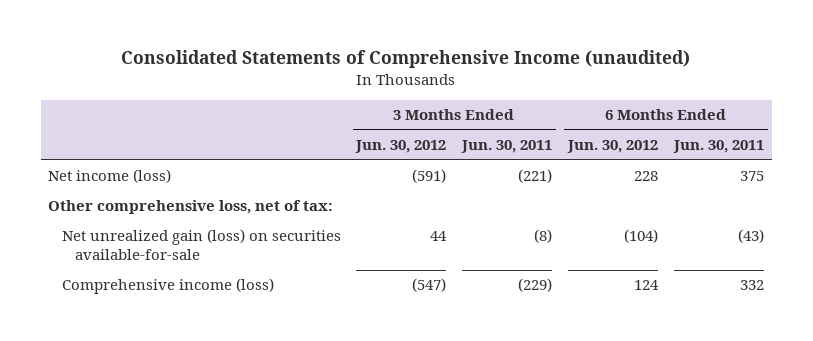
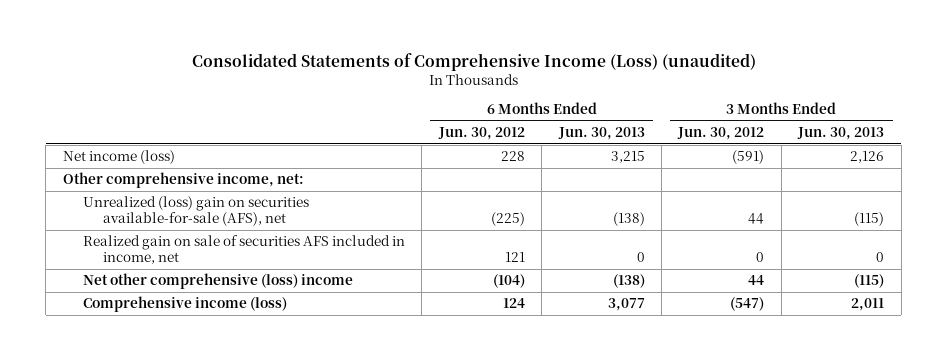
- Consolidated Statements of Comprehensive Income (unaudited)
+ Consolidated Statements of Comprehensive Income (Loss) (unaudited)
- | 3 Months Ended Jun. 30, 2012 | 3 Months Ended Jun. 30, 2011 | 6 Months Ended Jun. 30, 2012 | 6 Months Ended Jun. 30, 2011
+ | 6 Months Ended Jun. 30, 2012 | 6 Months Ended Jun. 30, 2013 | 3 Months Ended Jun. 30, 2012 | 3 Months Ended Jun. 30, 2013
- Other comprehensive loss, net of tax:
- Net unrealized gain (loss) on securities available-for-sale | 44 | (8) | (104) | (43)
+ Other comprehensive income, net:
+ Unrealized (loss) gain on securities available-for-sale (AFS), net | (225) | (138) | 44 | (115)
+ Realized gain on sale of securities AFS included in income, net | 121 | 0 | 0 | 0
+ Net other comprehensive (loss) income | (104) | (138) | 44 | (115)

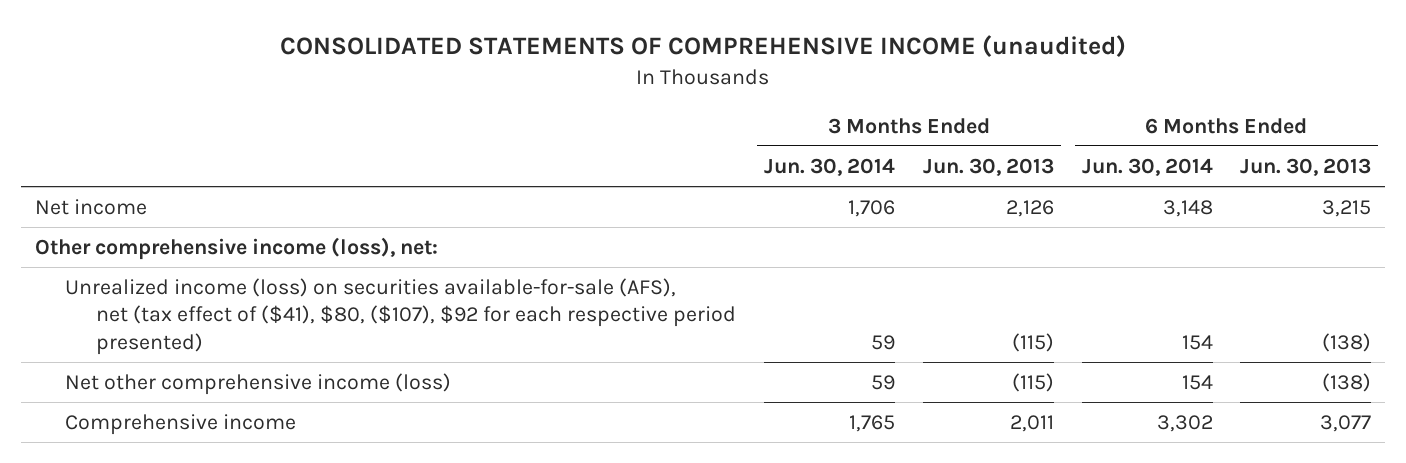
- Consolidated Statements of Comprehensive Income (Loss) (unaudited)
+ CONSOLIDATED STATEMENTS OF COMPREHENSIVE INCOME (unaudited)
- | 6 Months Ended Jun. 30, 2012 | 6 Months Ended Jun. 30, 2013 | 3 Months Ended Jun. 30, 2012 | 3 Months Ended Jun. 30, 2013
+ | 3 Months Ended Jun. 30, 2014 | 3 Months Ended Jun. 30, 2013 | 6 Months Ended Jun. 30, 2014 | 6 Months Ended Jun. 30, 2013
- Net income (loss) | 228 | 3,215 | (591) | 2,126
- Other comprehensive income, net:
- Unrealized (loss) gain on securities available-for-sale (AFS), net | (225) | (138) | 44 | (115)
- Realized gain on sale of securities AFS included in income, net | 121 | 0 | 0 | 0
- Net other comprehensive (loss) income | (104) | (138) | 44 | (115)
- Comprehensive income (loss) | 124 | 3,077 | (547) | 2,011
+ Net income | 1,706 | 2,126 | 3,148 | 3,215
+ Other comprehensive income (loss), net:
+ Unrealized income (loss) on securities available-for-sale (AFS), net (tax effect of ($41), $80, ($107), $92 for each respective period presented) | 59 | (115) | 154 | (138)
+ Net other comprehensive income (loss) | 59 | (115) | 154 | (138)
+ Comprehensive income | 1,765 | 2,011 | 3,302 | 3,077

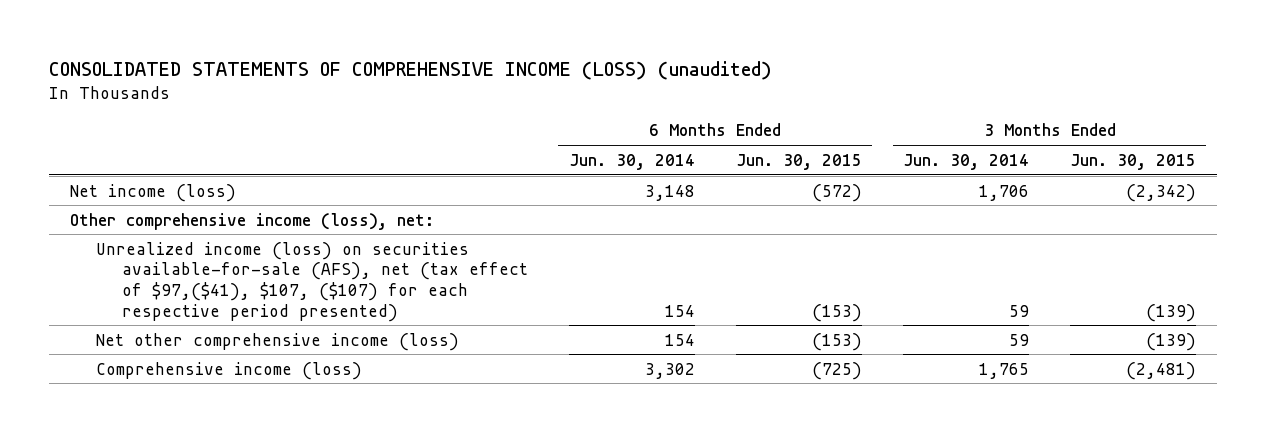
- CONSOLIDATED STATEMENTS OF COMPREHENSIVE INCOME (unaudited)
+ CONSOLIDATED STATEMENTS OF COMPREHENSIVE INCOME (LOSS) (unaudited)
- | 3 Months Ended Jun. 30, 2014 | 3 Months Ended Jun. 30, 2013 | 6 Months Ended Jun. 30, 2014 | 6 Months Ended Jun. 30, 2013
+ | 6 Months Ended Jun. 30, 2014 | 6 Months Ended Jun. 30, 2015 | 3 Months Ended Jun. 30, 2014 | 3 Months Ended Jun. 30, 2015
- Net income | 1,706 | 2,126 | 3,148 | 3,215
+ Net income (loss) | 3,148 | (572) | 1,706 | (2,342)
- Unrealized income (loss) on securities available-for-sale (AFS), net (tax effect of ($41), $80, ($107), $92 for each respective period presented) | 59 | (115) | 154 | (138)
+ Unrealized income (loss) on securities available-for-sale (AFS), net (tax effect of $97,($41), $107, ($107) for each respective period presented) | 154 | (153) | 59 | (139)
- Comprehensive income | 1,765 | 2,011 | 3,302 | 3,077
+ Comprehensive income (loss) | 3,302 | (725) | 1,765 | (2,481)

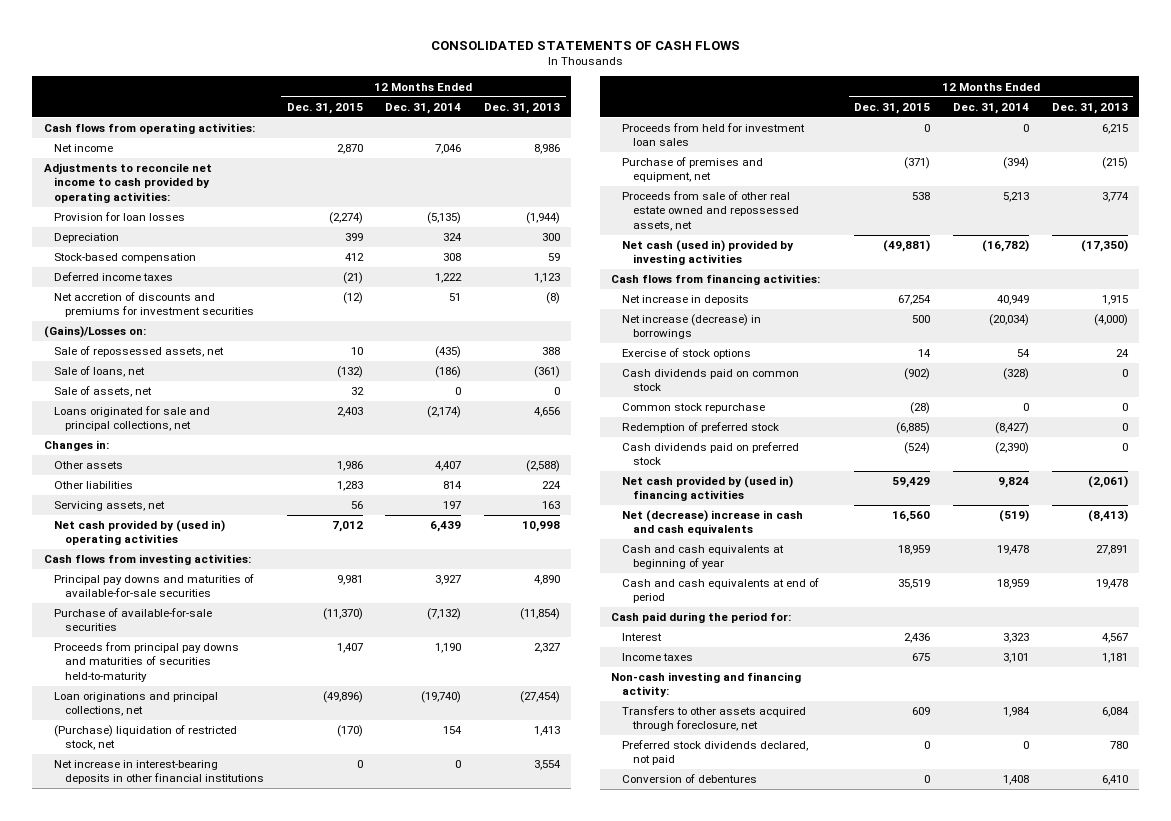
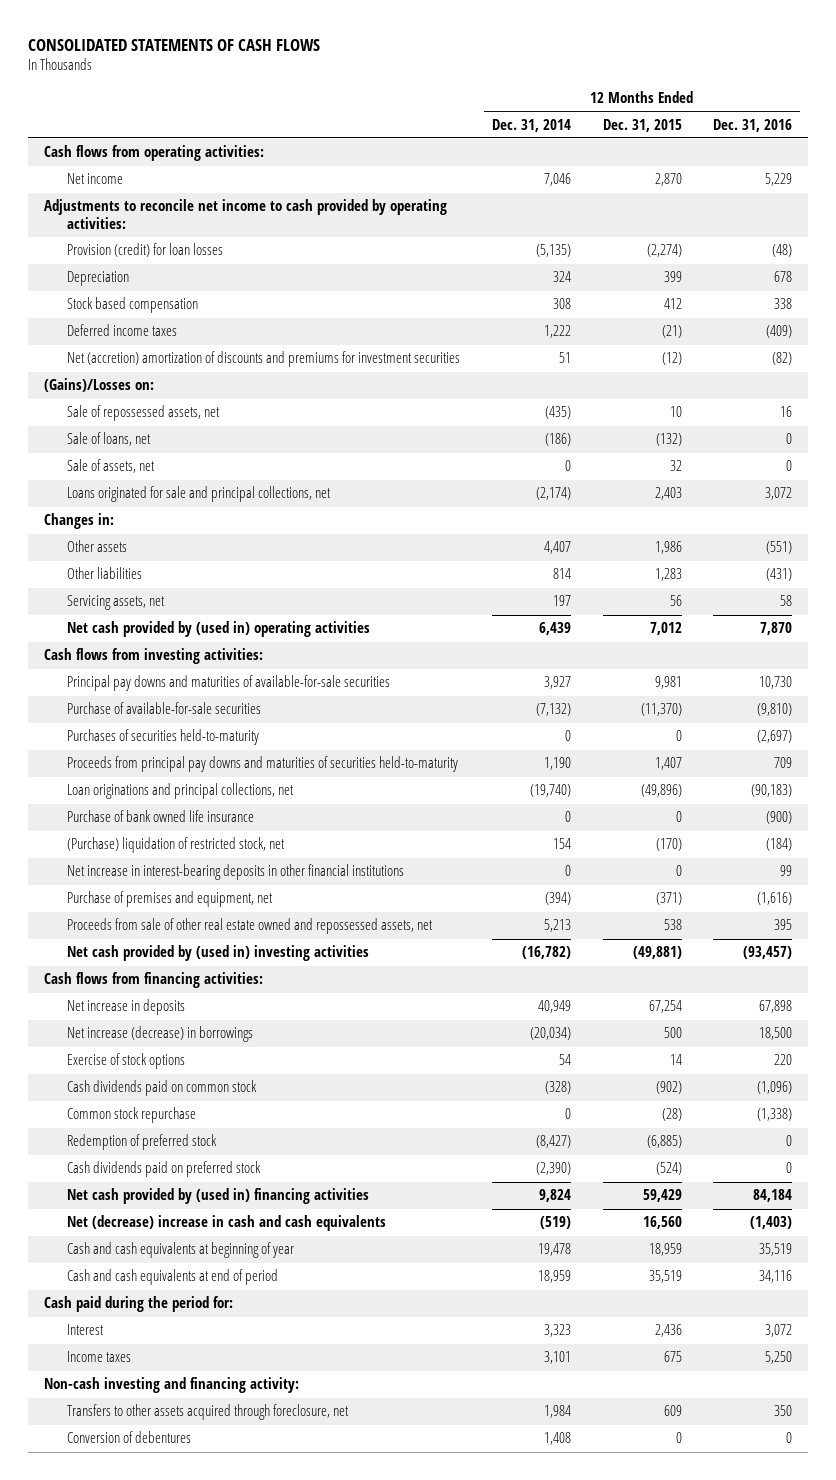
- | 12 Months Ended Dec. 31, 2015 | 12 Months Ended Dec. 31, 2014 | 12 Months Ended Dec. 31, 2013
+ | 12 Months Ended Dec. 31, 2014 | 12 Months Ended Dec. 31, 2015 | 12 Months Ended Dec. 31, 2016
- Provision for loan losses | (2,274) | (5,135) | (1,944)
+ Provision (credit) for loan losses | (5,135) | (2,274) | (48)
- Stock-based compensation | 412 | 308 | 59
+ Stock based compensation | 308 | 412 | 338
- Net accretion of discounts and premiums for investment securities | (12) | 51 | (8)
+ Net (accretion) amortization of discounts and premiums for investment securities | 51 | (12) | (82)
+ Purchases of securities held-to-maturity | 0 | 0 | (2,697)
+ Purchase of bank owned life insurance | 0 | 0 | (900)
- Proceeds from held for investment loan sales | 0 | 0 | 6,215
- Net cash (used in) provided by investing activities | (49,881) | (16,782) | (17,350)
+ Net cash provided by (used in) investing activities | (16,782) | (49,881) | (93,457)
- Preferred stock dividends declared, not paid | 0 | 0 | 780

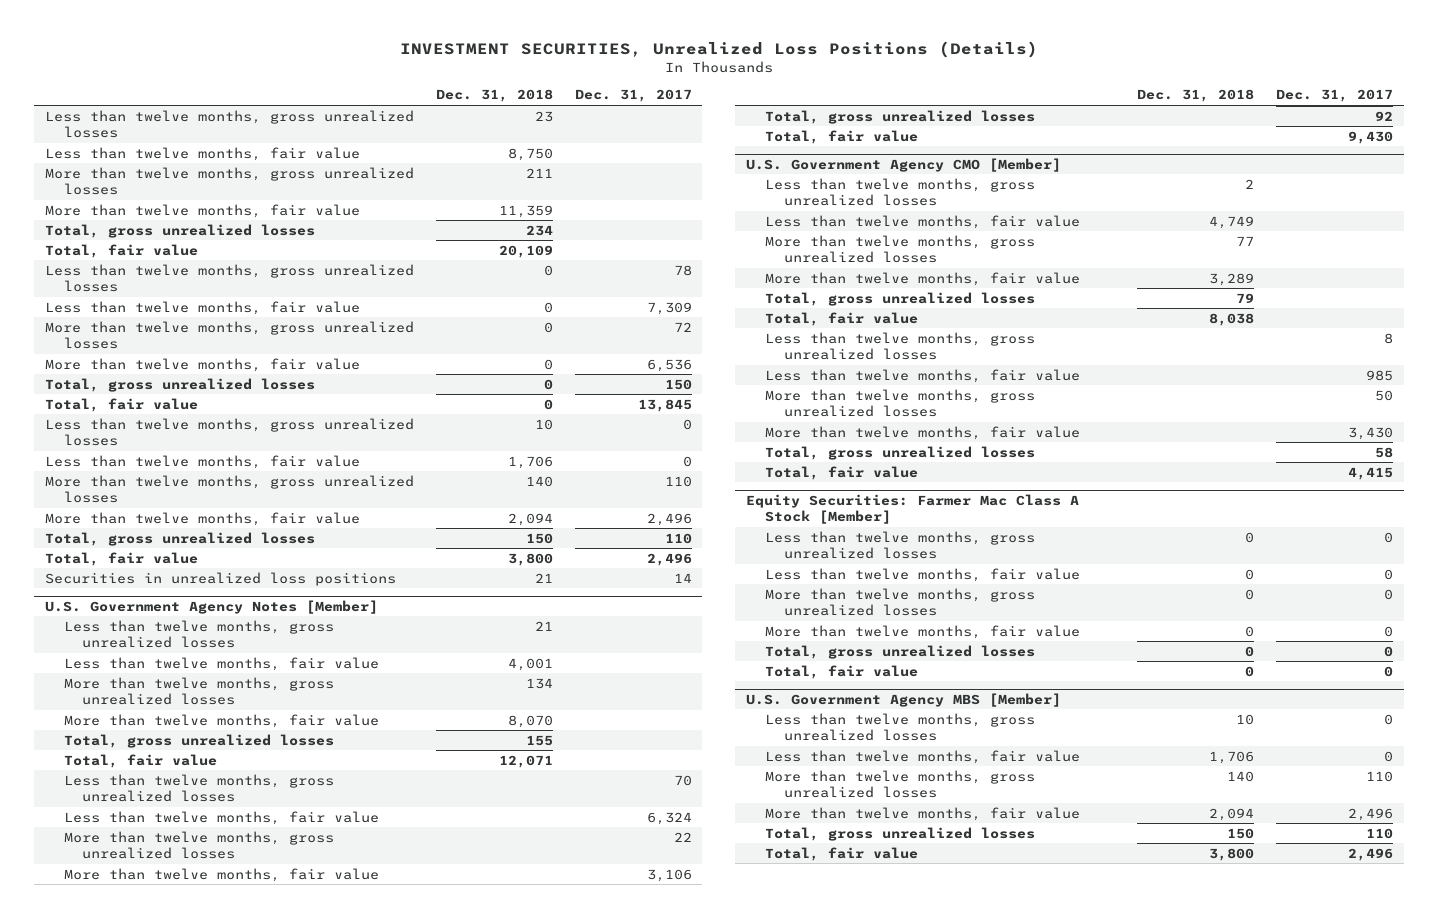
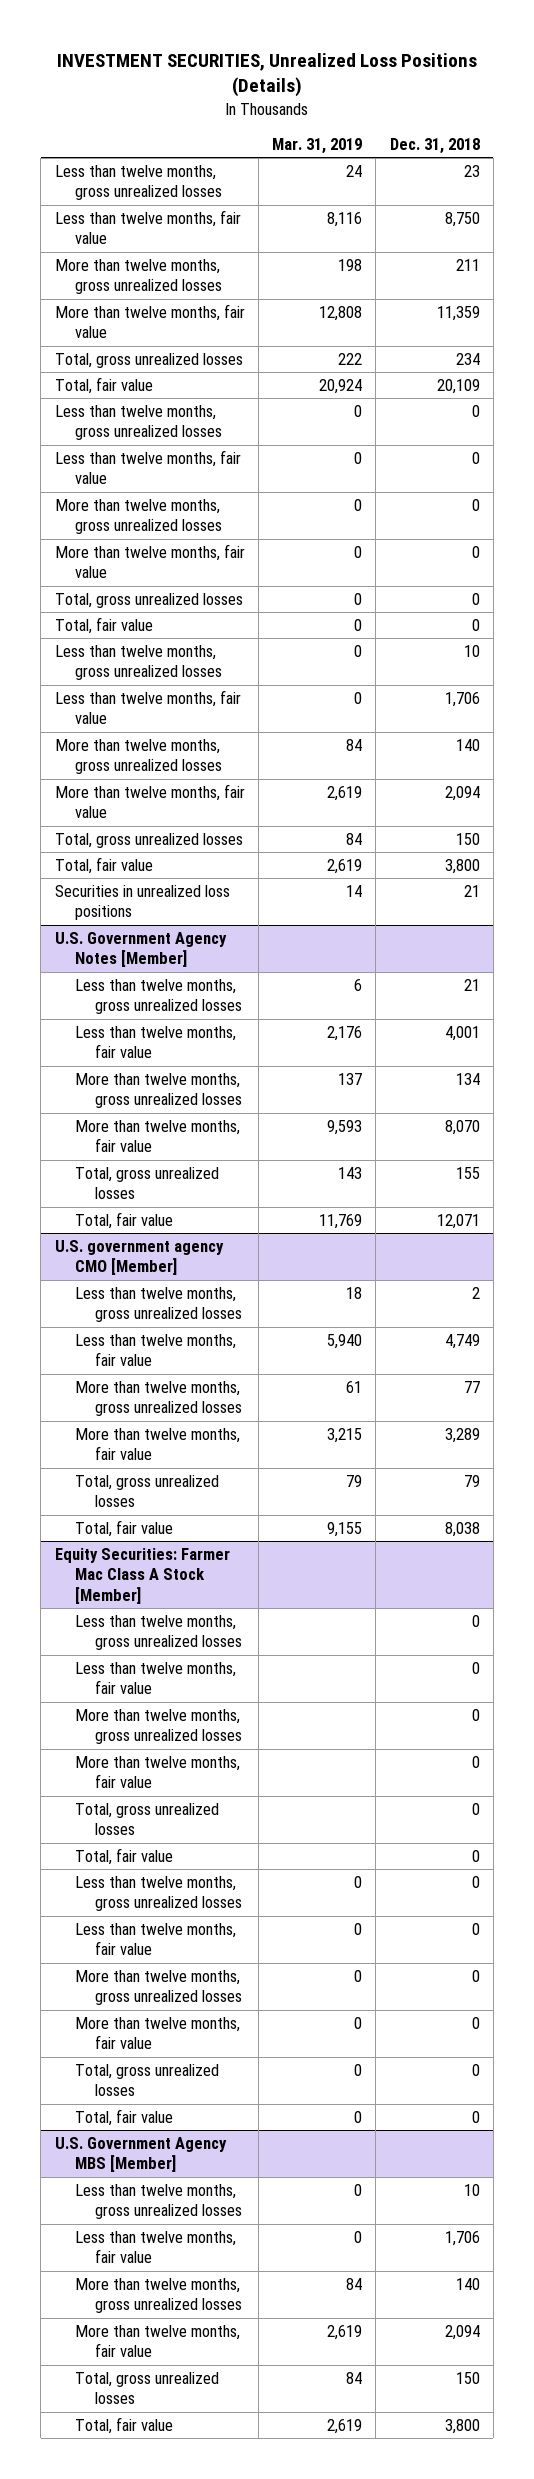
- | Dec. 31, 2018 | Dec. 31, 2017
+ | Mar. 31, 2019 | Dec. 31, 2018
@ U.S. Government Agency Notes [Member]
- Less than twelve months, gross unrealized losses | | 70
- Less than twelve months, fair value | | 6,324
- More than twelve months, gross unrealized losses | | 22
- More than twelve months, fair value | | 3,106
- Total, gross unrealized losses | | 92
- Total, fair value | | 9,430
- U.S. Government Agency CMO [Member]
+ U.S. government agency CMO [Member]
- Less than twelve months, gross unrealized losses | | 8
- Less than twelve months, fair value | | 985
- More than twelve months, gross unrealized losses | | 50
- More than twelve months, fair value | | 3,430
- Total, gross unrealized losses | | 58
- Total, fair value | | 4,415
@ Equity Securities: Farmer Mac Class A Stock [Member]
+ Less than twelve months, gross unrealized losses | 0 | 0
+ Less than twelve months, fair value | 0 | 0
+ More than twelve months, gross unrealized losses | 0 | 0
+ More than twelve months, fair value | 0 | 0
+ Total, gross unrealized losses | 0 | 0
+ Total, fair value | 0 | 0

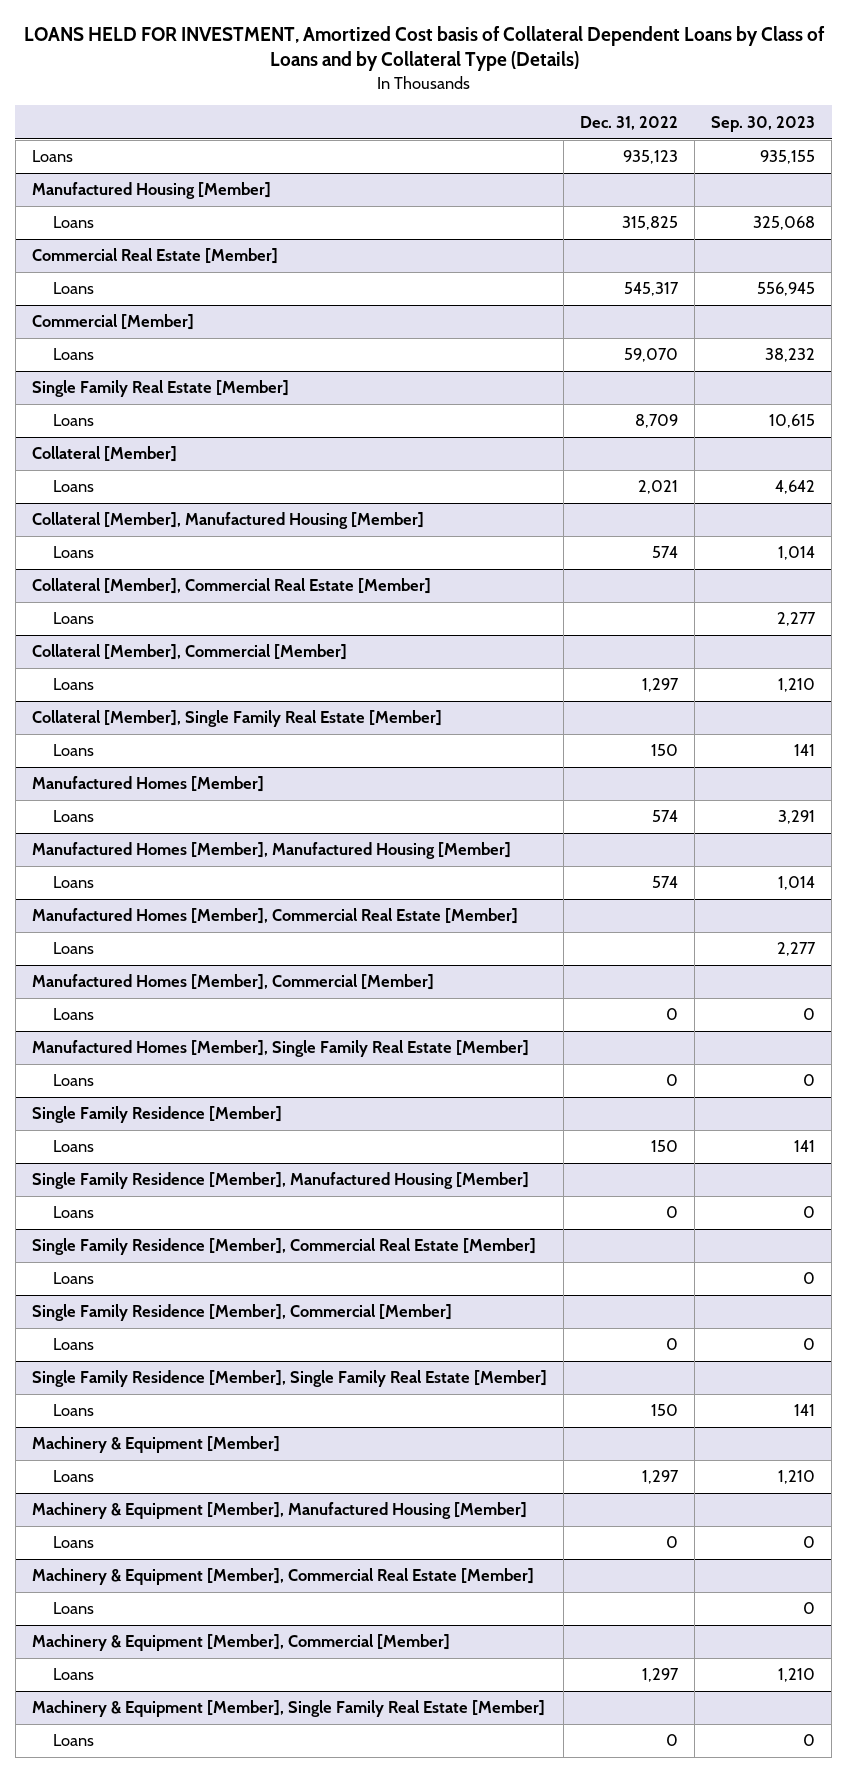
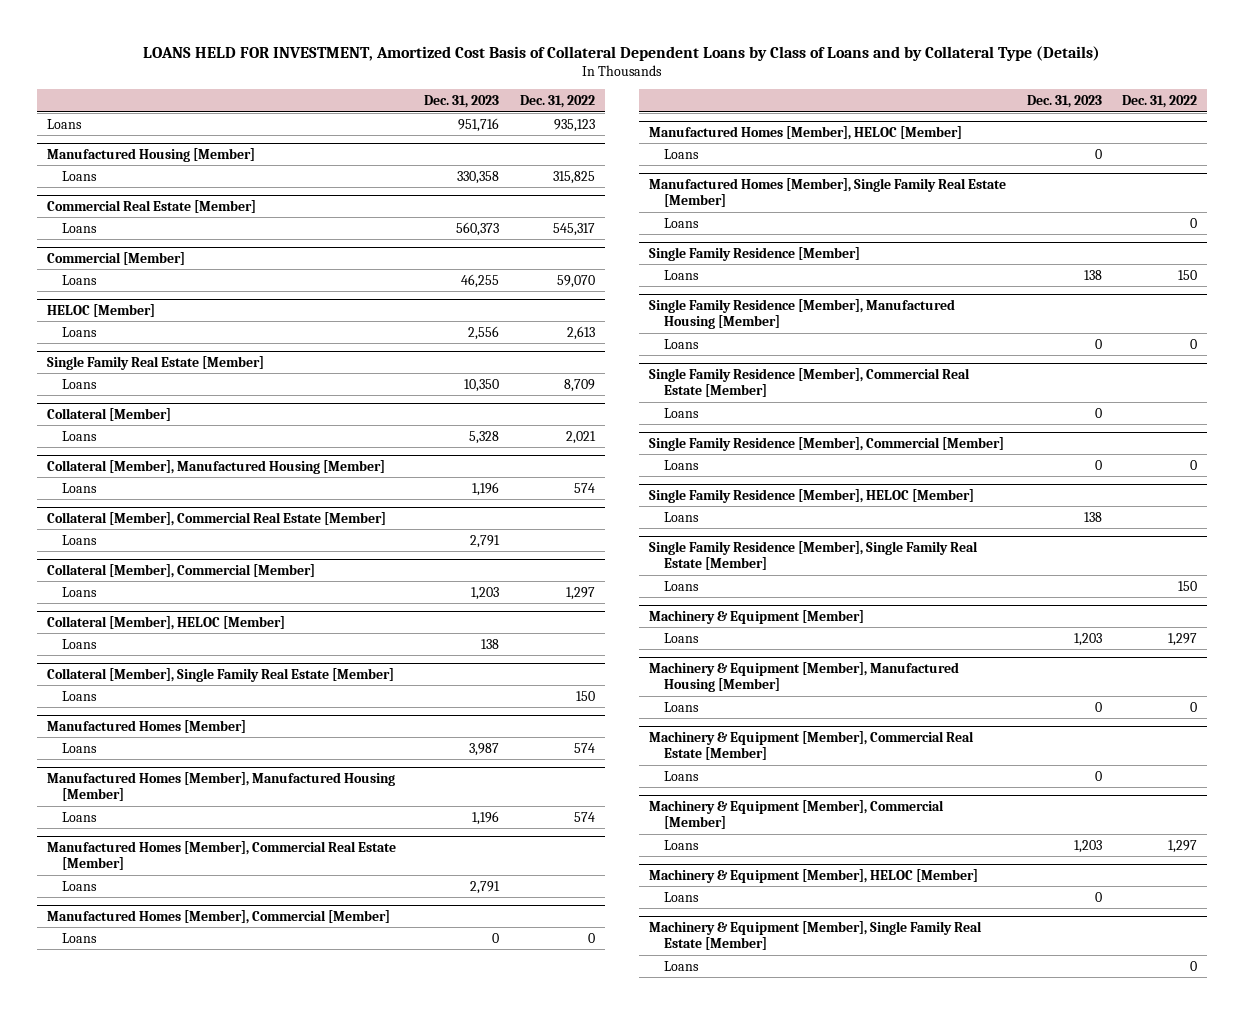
- LOANS HELD FOR INVESTMENT, Amortized Cost basis of Collateral Dependent Loans by Class of Loans and by Collateral Type (Details)
+ LOANS HELD FOR INVESTMENT, Amortized Cost Basis of Collateral Dependent Loans by Class of Loans and by Collateral Type (Details)
- | Dec. 31, 2022 | Sep. 30, 2023
+ | Dec. 31, 2023 | Dec. 31, 2022
+ HELOC [Member]
+ Loans | 2,556 | 2,613
+ Collateral [Member], HELOC [Member]
+ Loans | 138 |
+ Manufactured Homes [Member], HELOC [Member]
+ Loans | 0 |
+ Single Family Residence [Member], HELOC [Member]
+ Loans | 138 |
+ Machinery & Equipment [Member], HELOC [Member]
+ Loans | 0 |

